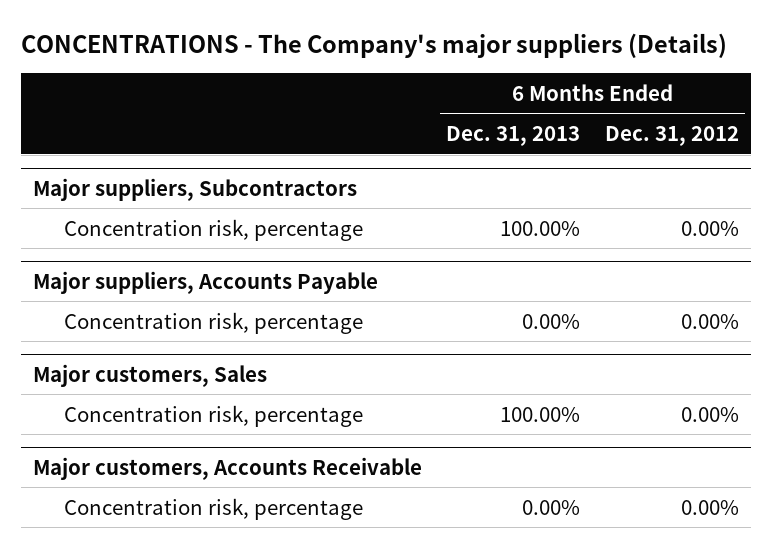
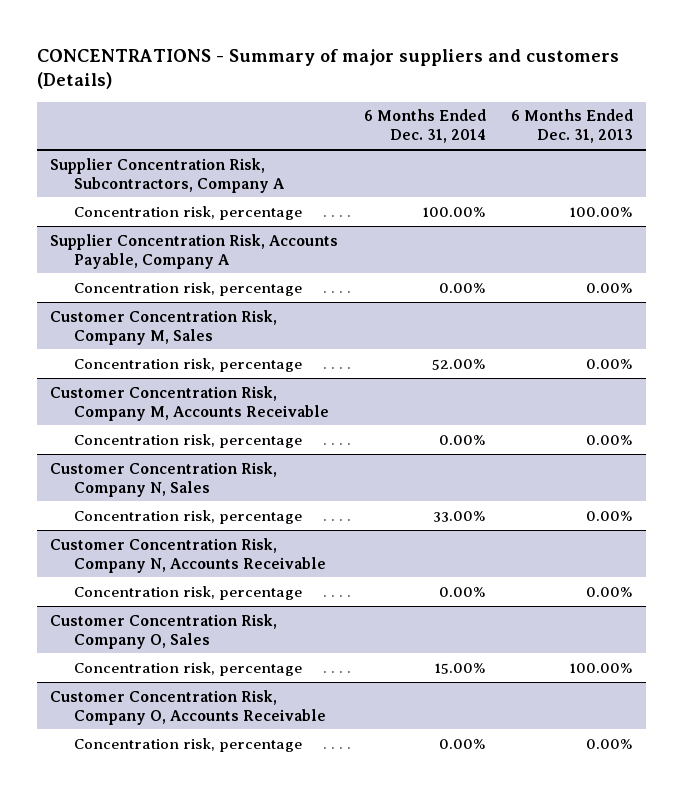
- CONCENTRATIONS - The Company's major suppliers (Details)
+ CONCENTRATIONS - Summary of major suppliers and customers (Details)
- | 6 Months Ended Dec. 31, 2013 | 6 Months Ended Dec. 31, 2012
+ | 6 Months Ended Dec. 31, 2014 | 6 Months Ended Dec. 31, 2013
- Major suppliers, Subcontractors
+ Supplier Concentration Risk, Subcontractors, Company A
- Major suppliers, Accounts Payable
+ Supplier Concentration Risk, Accounts Payable, Company A
- Major customers, Sales
+ Customer Concentration Risk, Company M, Sales
+ Concentration risk, percentage | 52.00% | 0.00%
+ Customer Concentration Risk, Company M, Accounts Receivable
+ Concentration risk, percentage | 0.00% | 0.00%
+ Customer Concentration Risk, Company N, Sales
+ Concentration risk, percentage | 33.00% | 0.00%
+ Customer Concentration Risk, Company N, Accounts Receivable
+ Concentration risk, percentage | 0.00% | 0.00%
+ Customer Concentration Risk, Company O, Sales
- Major customers, Accounts Receivable
+ Customer Concentration Risk, Company O, Accounts Receivable

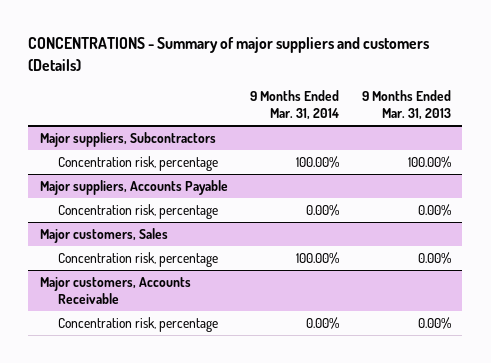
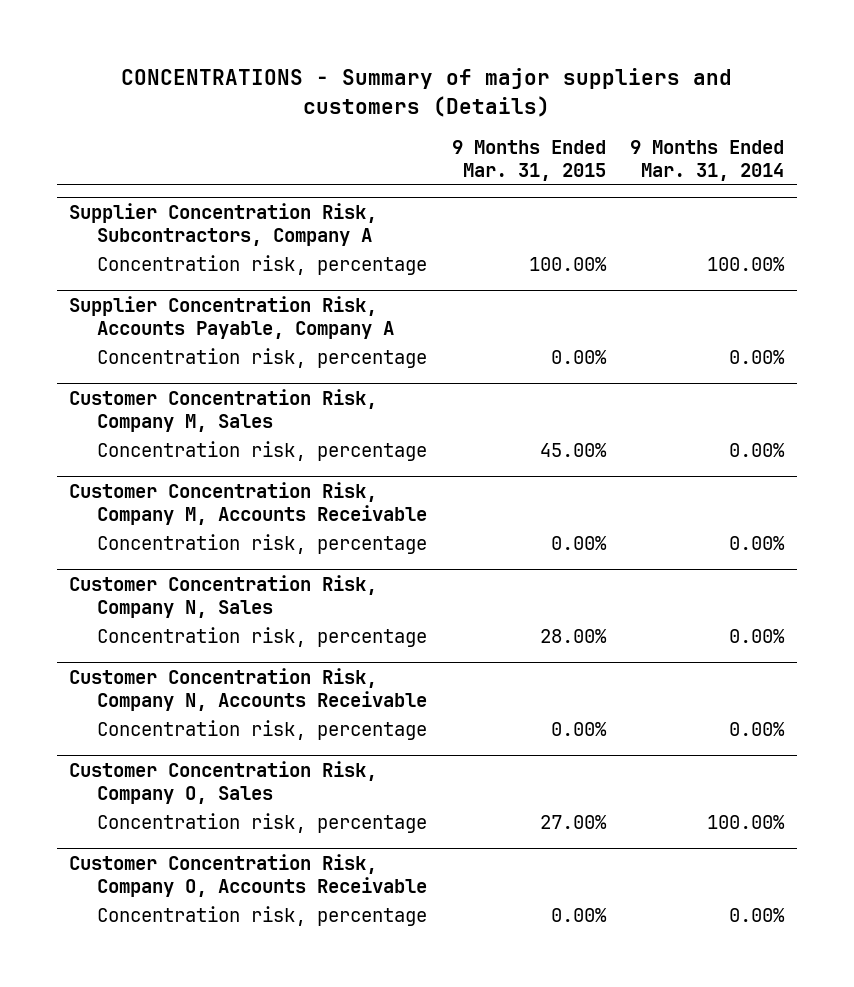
- | 9 Months Ended Mar. 31, 2014 | 9 Months Ended Mar. 31, 2013
+ | 9 Months Ended Mar. 31, 2015 | 9 Months Ended Mar. 31, 2014
- Major suppliers, Subcontractors
+ Supplier Concentration Risk, Subcontractors, Company A
- Major suppliers, Accounts Payable
+ Supplier Concentration Risk, Accounts Payable, Company A
- Major customers, Sales
+ Customer Concentration Risk, Company M, Sales
+ Concentration risk, percentage | 45.00% | 0.00%
+ Customer Concentration Risk, Company M, Accounts Receivable
+ Concentration risk, percentage | 0.00% | 0.00%
+ Customer Concentration Risk, Company N, Sales
+ Concentration risk, percentage | 28.00% | 0.00%
+ Customer Concentration Risk, Company N, Accounts Receivable
+ Concentration risk, percentage | 0.00% | 0.00%
+ Customer Concentration Risk, Company O, Sales
- Major customers, Accounts Receivable
+ Customer Concentration Risk, Company O, Accounts Receivable

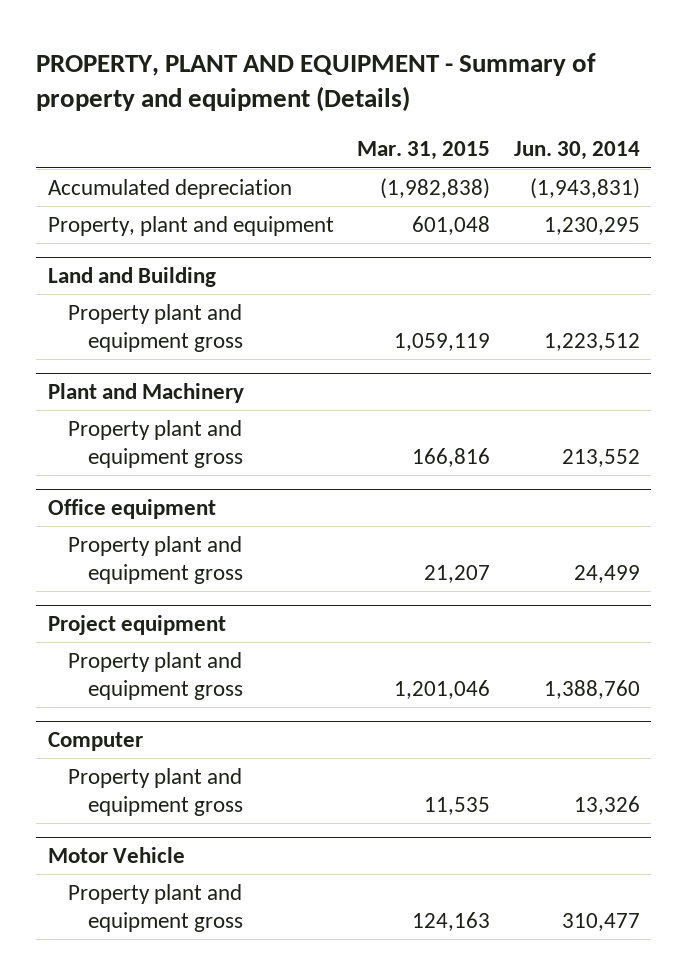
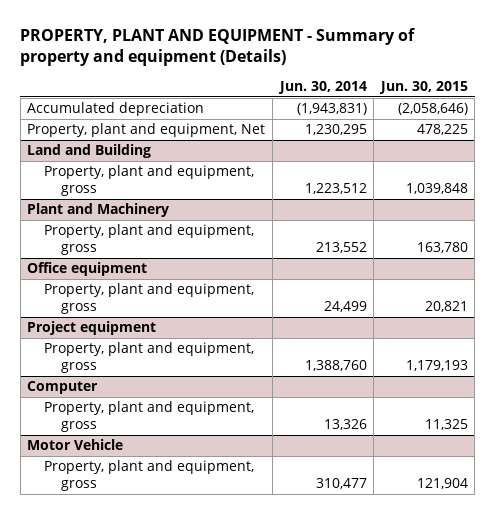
- | Mar. 31, 2015 | Jun. 30, 2014
+ | Jun. 30, 2014 | Jun. 30, 2015
- Property, plant and equipment | 601,048 | 1,230,295
+ Property, plant and equipment, Net | 1,230,295 | 478,225
@ Land and Building
- Property plant and equipment gross | 1,059,119 | 1,223,512
+ Property, plant and equipment, gross | 1,223,512 | 1,039,848
@ Plant and Machinery
- Property plant and equipment gross | 166,816 | 213,552
+ Property, plant and equipment, gross | 213,552 | 163,780
@ Office equipment
- Property plant and equipment gross | 21,207 | 24,499
+ Property, plant and equipment, gross | 24,499 | 20,821
@ Project equipment
- Property plant and equipment gross | 1,201,046 | 1,388,760
+ Property, plant and equipment, gross | 1,388,760 | 1,179,193
@ Computer
- Property plant and equipment gross | 11,535 | 13,326
+ Property, plant and equipment, gross | 13,326 | 11,325
@ Motor Vehicle
- Property plant and equipment gross | 124,163 | 310,477
+ Property, plant and equipment, gross | 310,477 | 121,904

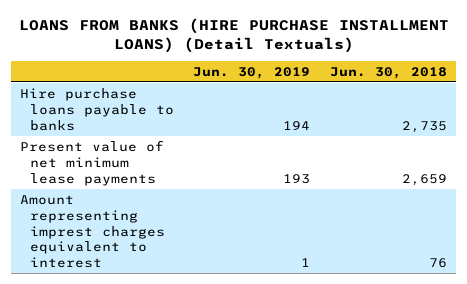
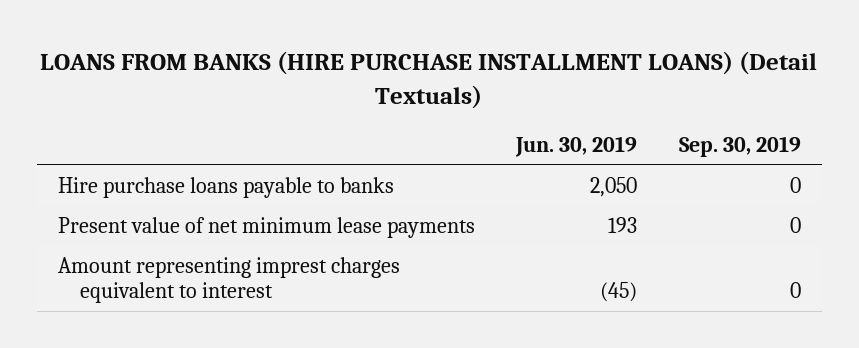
- | Jun. 30, 2019 | Jun. 30, 2018
+ | Jun. 30, 2019 | Sep. 30, 2019
- Hire purchase loans payable to banks | 194 | 2,735
+ Hire purchase loans payable to banks | 2,050 | 0
- Amount representing imprest charges equivalent to interest | 1 | 76
+ Amount representing imprest charges equivalent to interest | (45) | 0

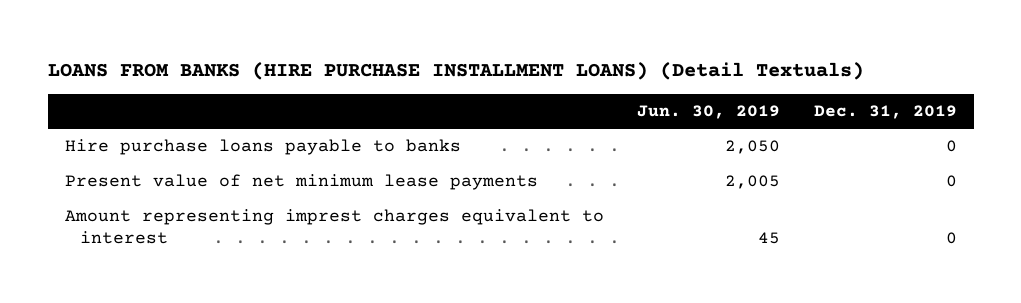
- | Jun. 30, 2019 | Sep. 30, 2019
+ | Jun. 30, 2019 | Dec. 31, 2019
- Present value of net minimum lease payments | 193 | 0
- Amount representing imprest charges equivalent to interest | (45) | 0
+ Present value of net minimum lease payments | 2,005 | 0
+ Amount representing imprest charges equivalent to interest | 45 | 0

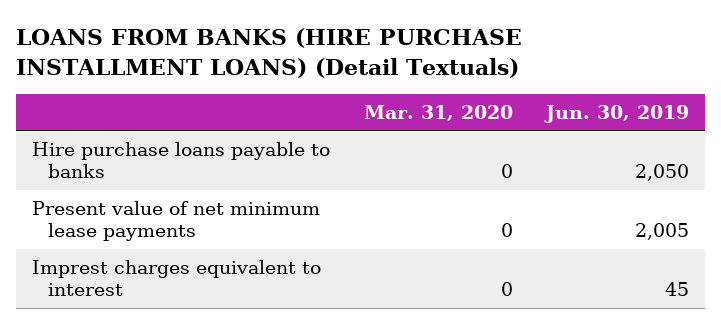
- | Jun. 30, 2019 | Dec. 31, 2019
+ | Mar. 31, 2020 | Jun. 30, 2019
- Amount representing imprest charges equivalent to interest | 45 | 0
+ Imprest charges equivalent to interest | 0 | 45

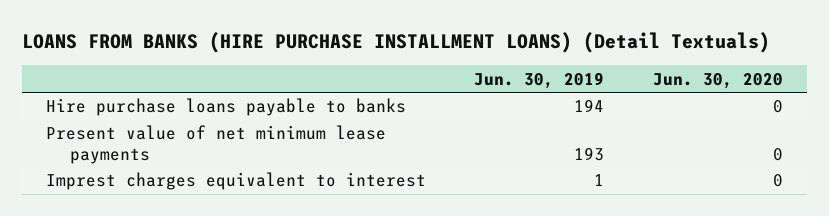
- | Mar. 31, 2020 | Jun. 30, 2019
+ | Jun. 30, 2019 | Jun. 30, 2020
- Hire purchase loans payable to banks | 0 | 2,050
- Present value of net minimum lease payments | 0 | 2,005
- Imprest charges equivalent to interest | 0 | 45
+ Hire purchase loans payable to banks | 194 | 0
+ Present value of net minimum lease payments | 193 | 0
+ Imprest charges equivalent to interest | 1 | 0

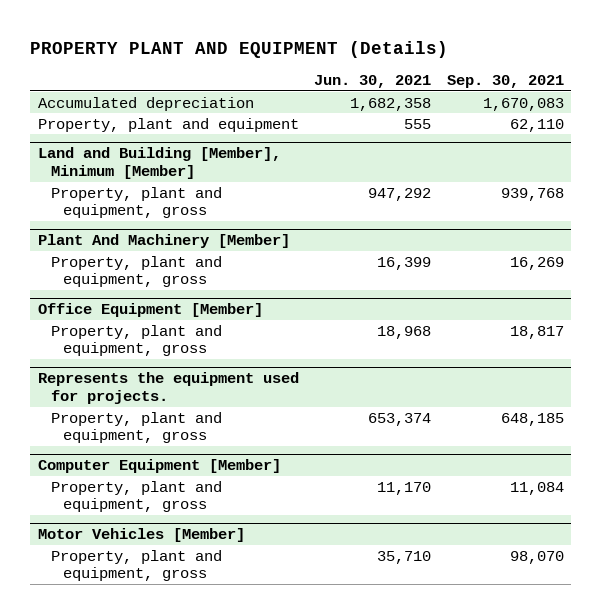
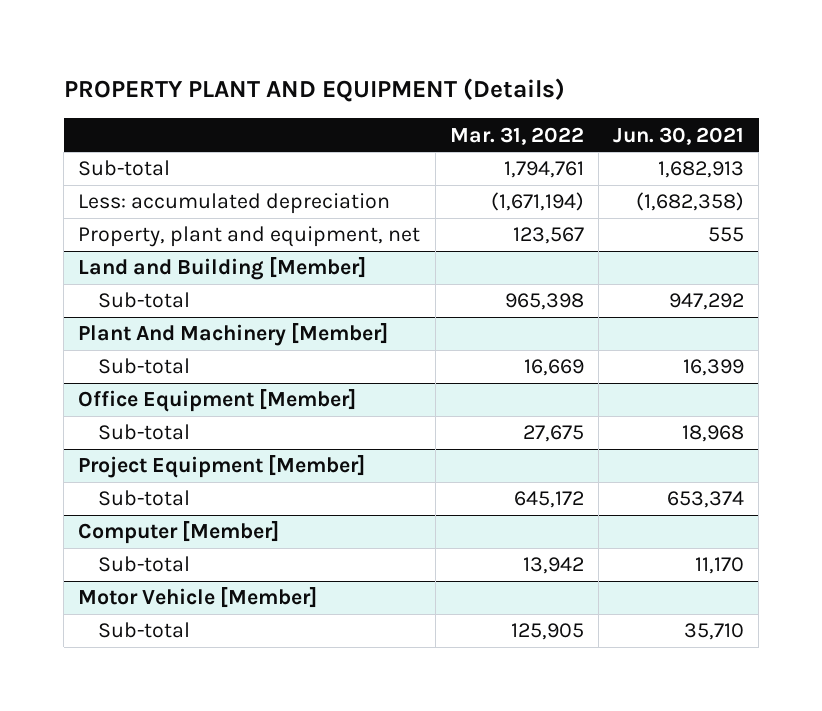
- | Jun. 30, 2021 | Sep. 30, 2021
+ | Mar. 31, 2022 | Jun. 30, 2021
- Accumulated depreciation | 1,682,358 | 1,670,083
- Property, plant and equipment | 555 | 62,110
- Land and Building [Member], Minimum [Member]
- Property, plant and equipment, gross | 947,292 | 939,768
+ Sub-total | 1,794,761 | 1,682,913
+ Less: accumulated depreciation | (1,671,194) | (1,682,358)
+ Property, plant and equipment, net | 123,567 | 555
+ Land and Building [Member]
+ Sub-total | 965,398 | 947,292
@ Plant And Machinery [Member]
- Property, plant and equipment, gross | 16,399 | 16,269
+ Sub-total | 16,669 | 16,399
@ Office Equipment [Member]
- Property, plant and equipment, gross | 18,968 | 18,817
- Represents the equipment used for projects.
- Property, plant and equipment, gross | 653,374 | 648,185
- Computer Equipment [Member]
- Property, plant and equipment, gross | 11,170 | 11,084
- Motor Vehicles [Member]
- Property, plant and equipment, gross | 35,710 | 98,070
@ Office Equipment [Member]
+ Sub-total | 27,675 | 18,968
+ Project Equipment [Member]
+ Sub-total | 645,172 | 653,374
+ Computer [Member]
+ Sub-total | 13,942 | 11,170
+ Motor Vehicle [Member]
+ Sub-total | 125,905 | 35,710

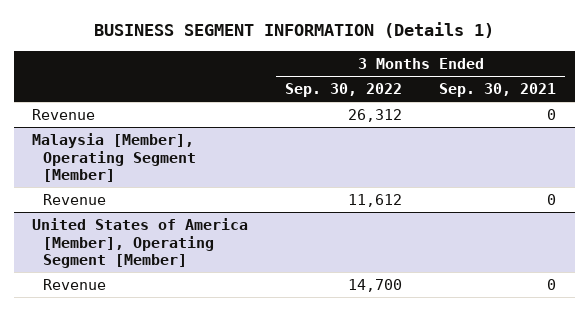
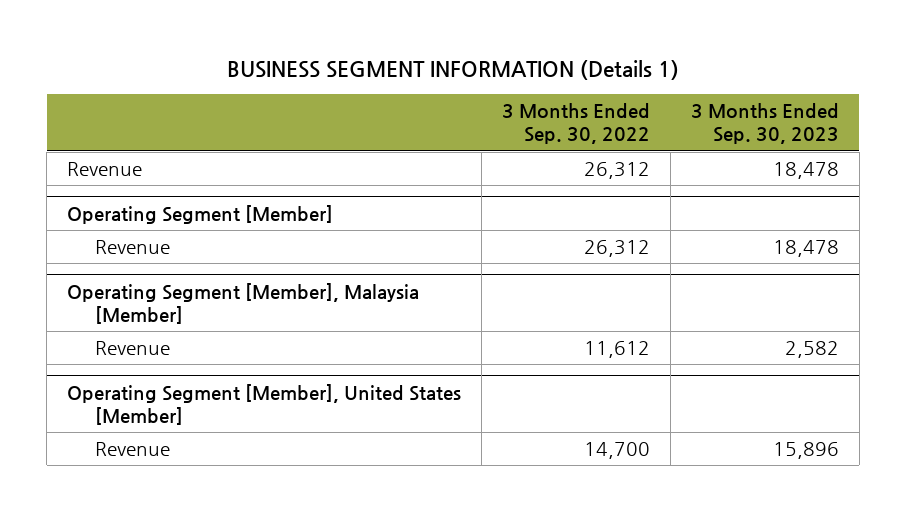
- | 3 Months Ended Sep. 30, 2022 | 3 Months Ended Sep. 30, 2021
+ | 3 Months Ended Sep. 30, 2022 | 3 Months Ended Sep. 30, 2023
- Malaysia [Member], Operating Segment [Member]
+ Operating Segment [Member]
+ Revenue | 26,312 | 18,478
+ Operating Segment [Member], Malaysia [Member]
- United States of America [Member], Operating Segment [Member]
+ Operating Segment [Member], United States [Member]

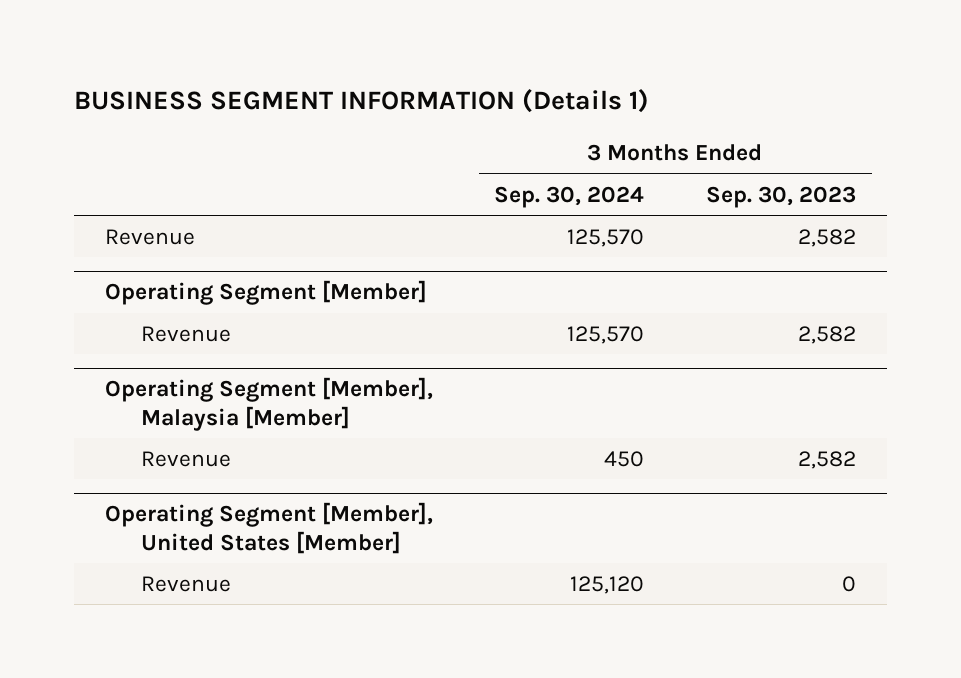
- | 3 Months Ended Sep. 30, 2022 | 3 Months Ended Sep. 30, 2023
+ | 3 Months Ended Sep. 30, 2024 | 3 Months Ended Sep. 30, 2023
- Revenue | 26,312 | 18,478
+ Revenue | 125,570 | 2,582
@ Operating Segment [Member]
- Revenue | 26,312 | 18,478
+ Revenue | 125,570 | 2,582
@ Operating Segment [Member], United States [Member]
- Revenue | 14,700 | 15,896
+ Revenue | 125,120 | 0

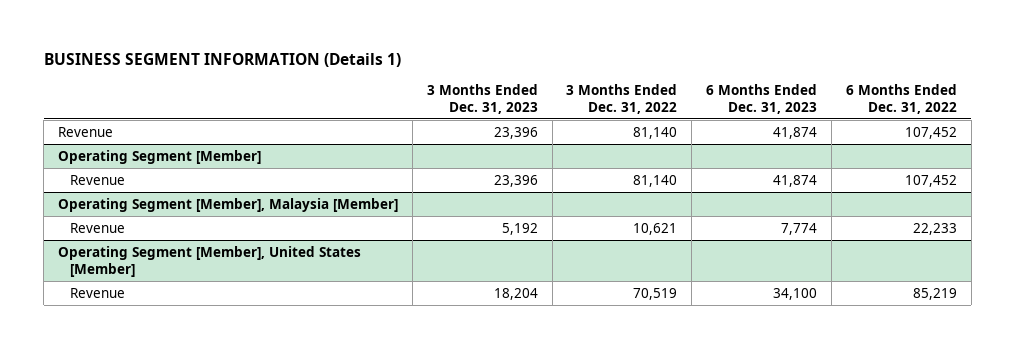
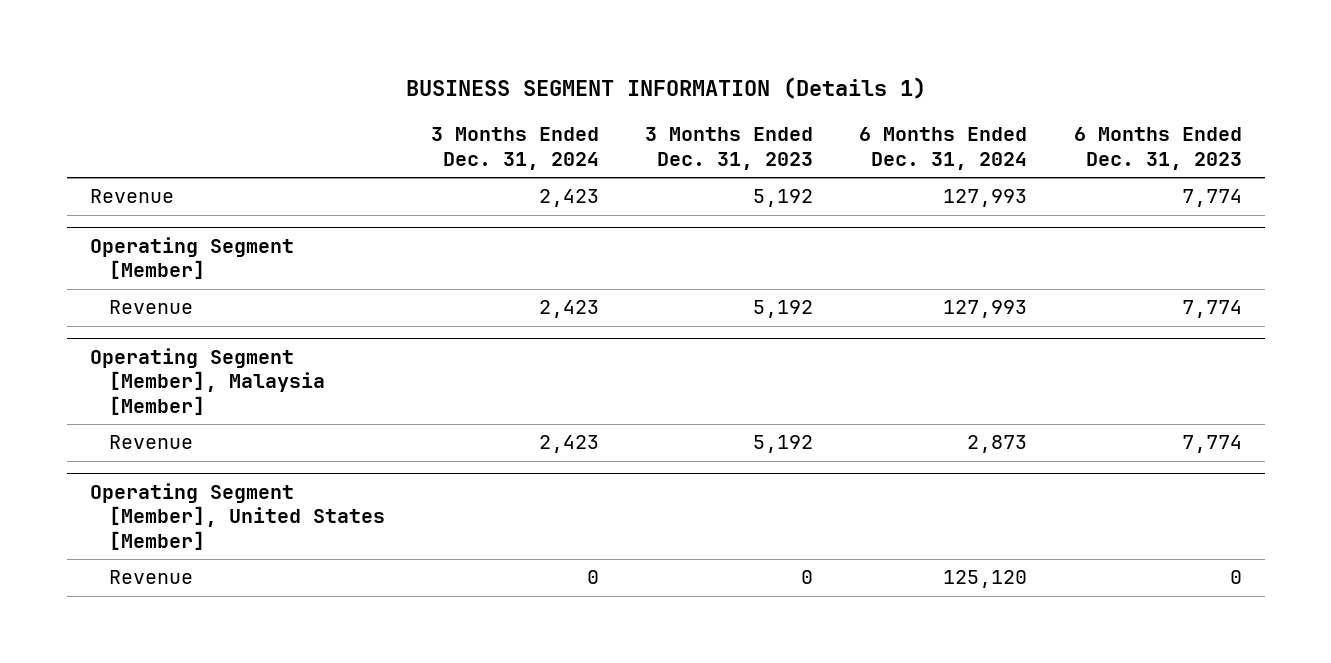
- | 3 Months Ended Dec. 31, 2023 | 3 Months Ended Dec. 31, 2022 | 6 Months Ended Dec. 31, 2023 | 6 Months Ended Dec. 31, 2022
+ | 3 Months Ended Dec. 31, 2024 | 3 Months Ended Dec. 31, 2023 | 6 Months Ended Dec. 31, 2024 | 6 Months Ended Dec. 31, 2023
- Revenue | 23,396 | 81,140 | 41,874 | 107,452
+ Revenue | 2,423 | 5,192 | 127,993 | 7,774
@ Operating Segment [Member]
- Revenue | 23,396 | 81,140 | 41,874 | 107,452
+ Revenue | 2,423 | 5,192 | 127,993 | 7,774
@ Operating Segment [Member], United States [Member]
- Revenue | 18,204 | 70,519 | 34,100 | 85,219
+ Revenue | 0 | 0 | 125,120 | 0

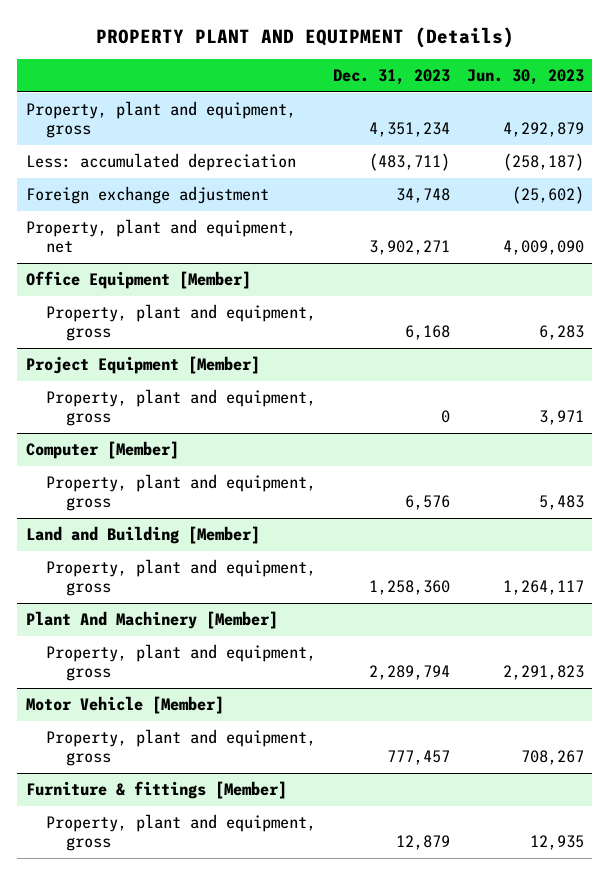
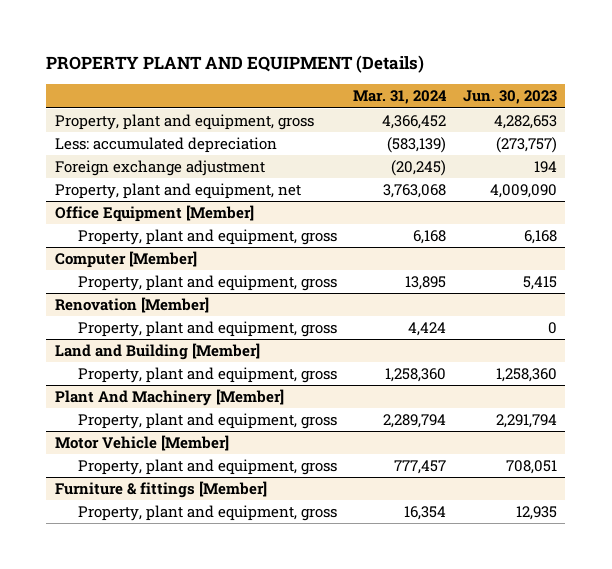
- | Dec. 31, 2023 | Jun. 30, 2023
+ | Mar. 31, 2024 | Jun. 30, 2023
- Property, plant and equipment, gross | 4,351,234 | 4,292,879
- Less: accumulated depreciation | (483,711) | (258,187)
- Foreign exchange adjustment | 34,748 | (25,602)
+ Property, plant and equipment, gross | 4,366,452 | 4,282,653
+ Less: accumulated depreciation | (583,139) | (273,757)
+ Foreign exchange adjustment | (20,245) | 194
@ Office Equipment [Member]
- Property, plant and equipment, gross | 6,168 | 6,283
- Project Equipment [Member]
- Property, plant and equipment, gross | 0 | 3,971
@ Office Equipment [Member]
+ Property, plant and equipment, gross | 6,168 | 6,168
@ Computer [Member]
- Property, plant and equipment, gross | 6,576 | 5,483
+ Property, plant and equipment, gross | 13,895 | 5,415
+ Renovation [Member]
+ Property, plant and equipment, gross | 4,424 | 0
@ Land and Building [Member]
- Property, plant and equipment, gross | 1,258,360 | 1,264,117
+ Property, plant and equipment, gross | 1,258,360 | 1,258,360
@ Plant And Machinery [Member]
- Property, plant and equipment, gross | 2,289,794 | 2,291,823
+ Property, plant and equipment, gross | 2,289,794 | 2,291,794
@ Motor Vehicle [Member]
- Property, plant and equipment, gross | 777,457 | 708,267
+ Property, plant and equipment, gross | 777,457 | 708,051

